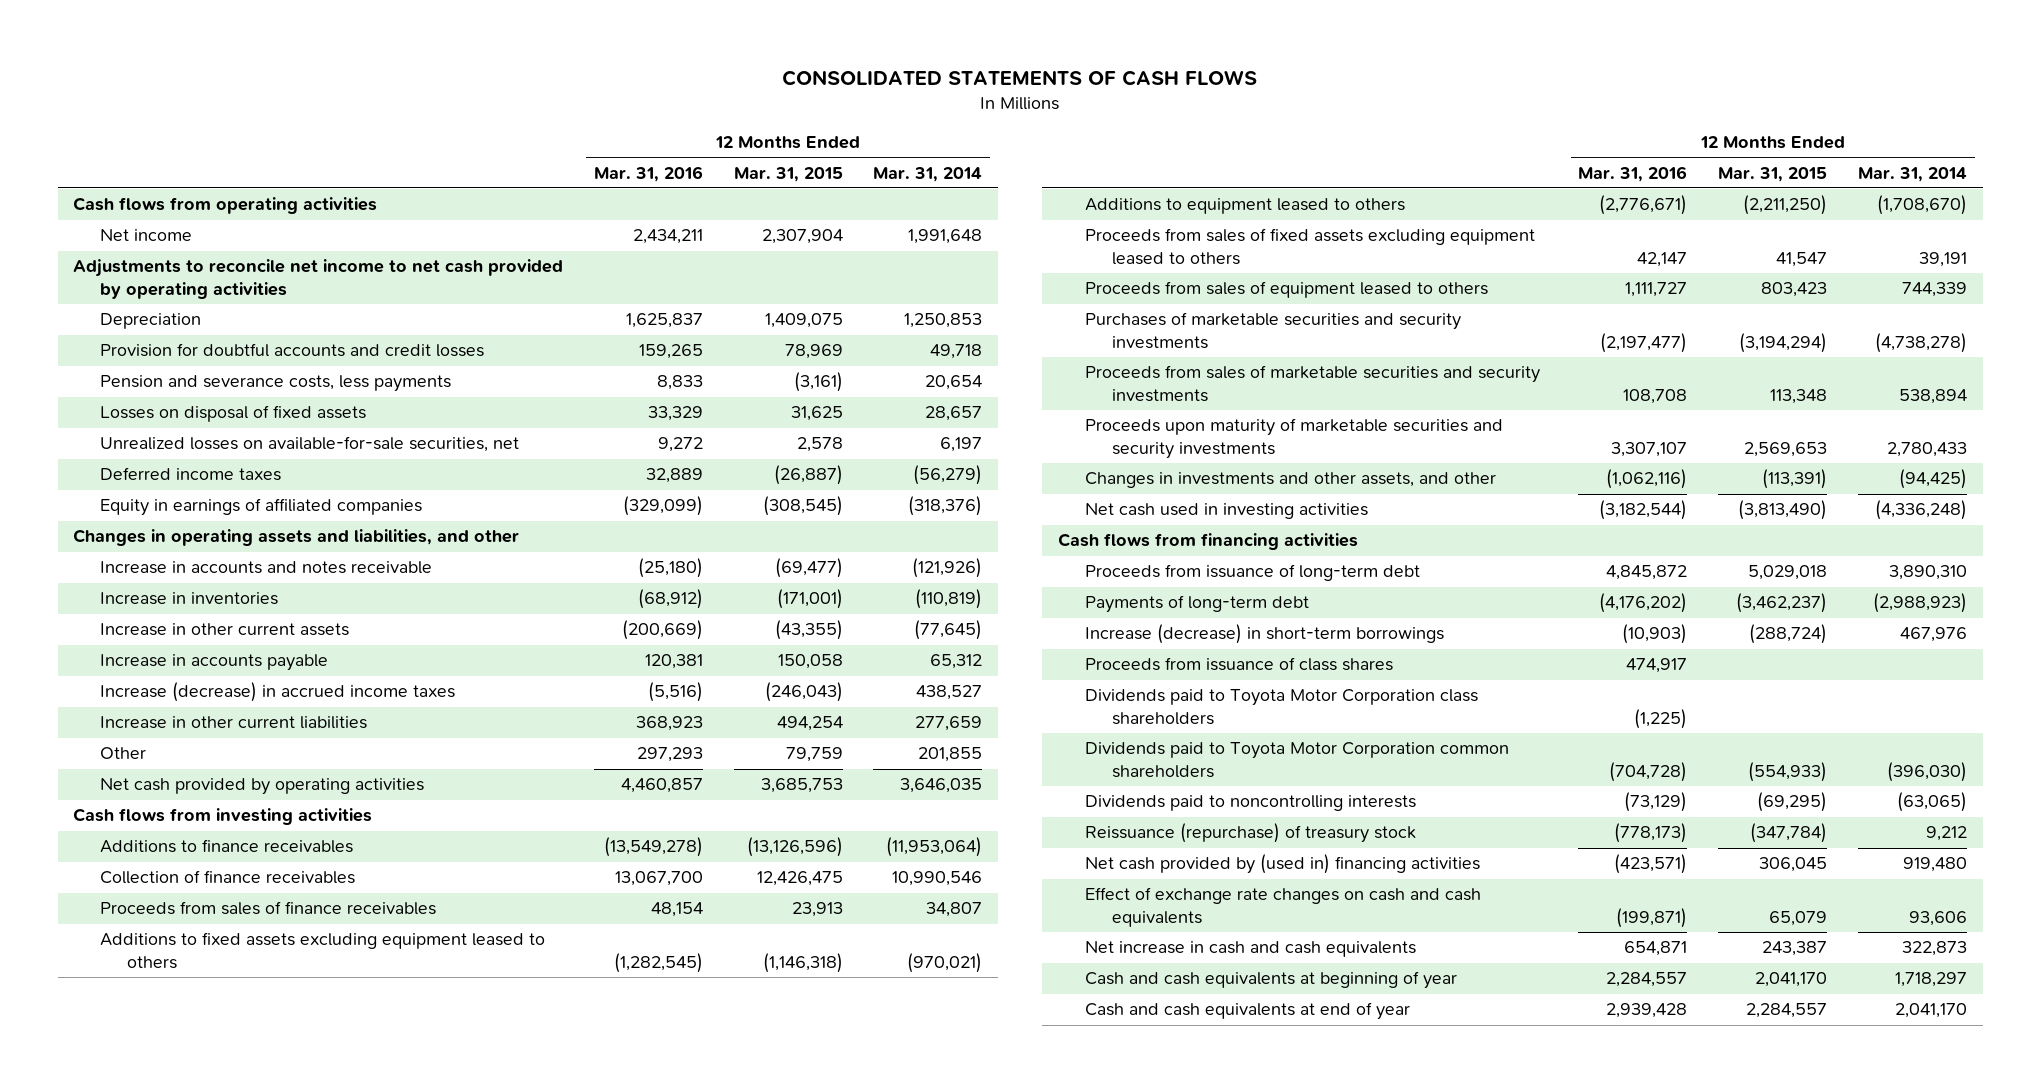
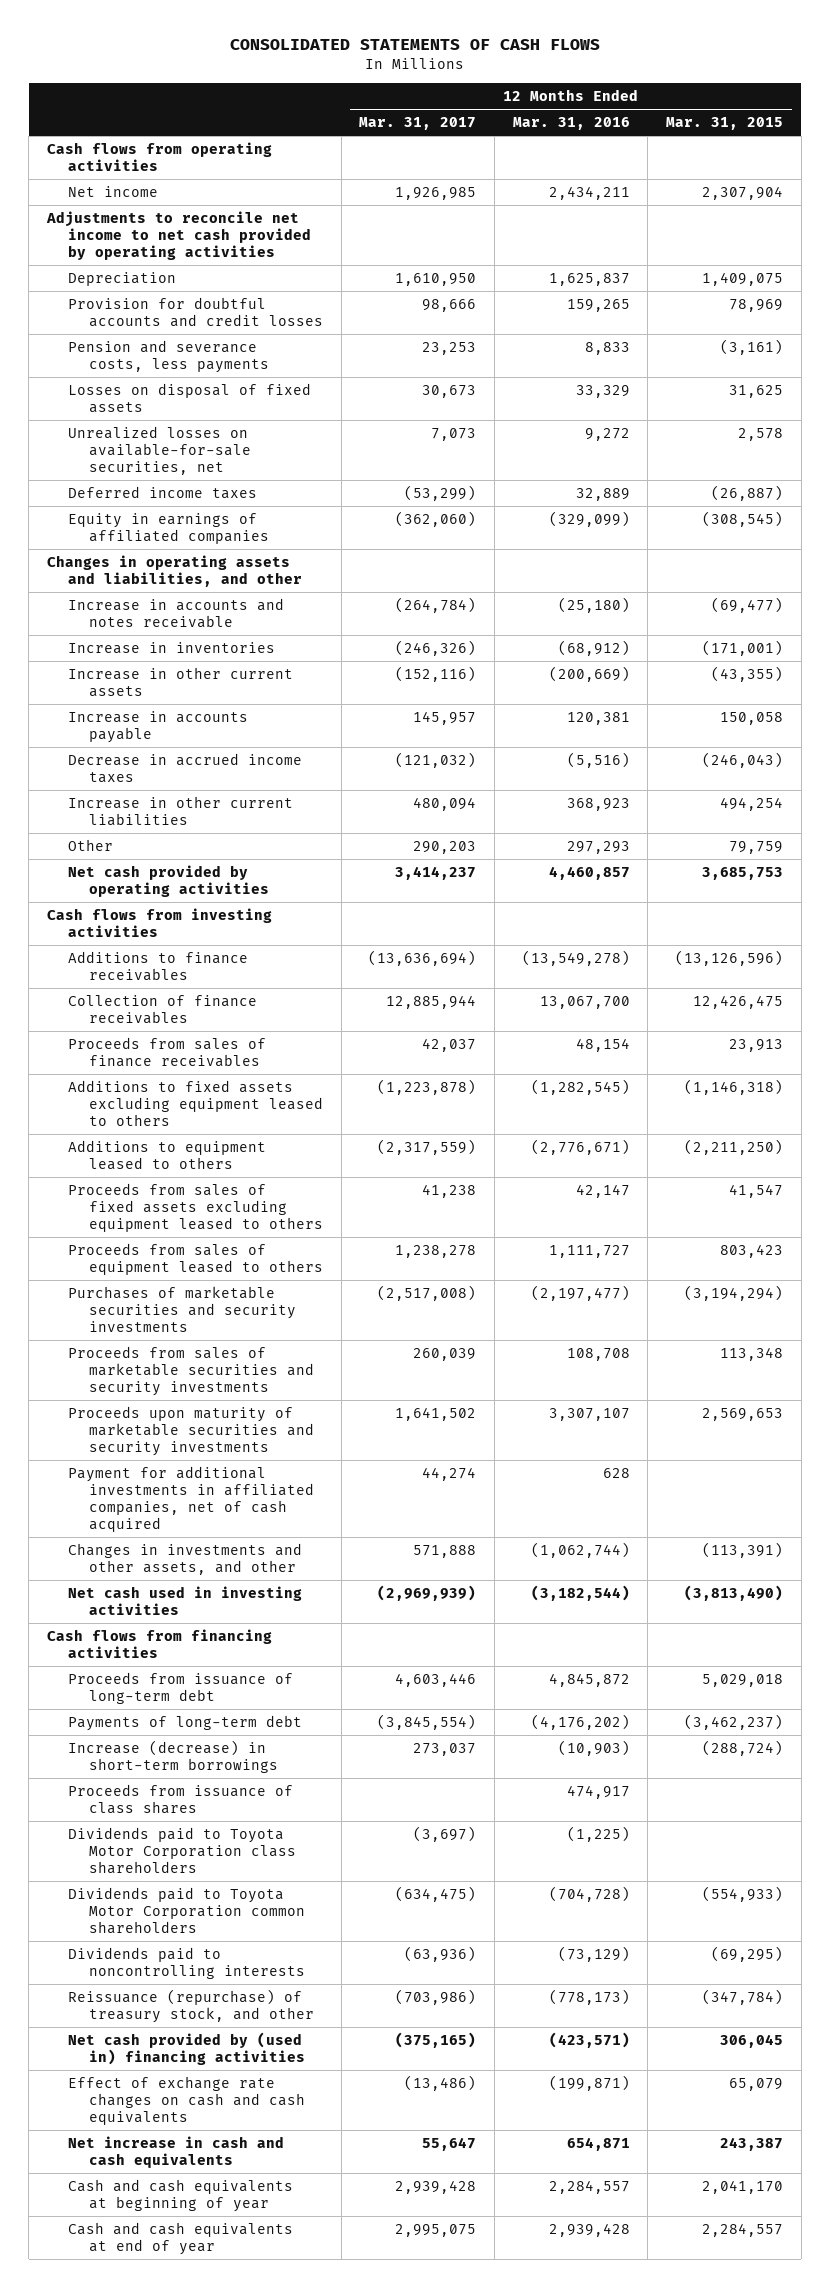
- | 12 Months Ended Mar. 31, 2016 | 12 Months Ended Mar. 31, 2015 | 12 Months Ended Mar. 31, 2014
+ | 12 Months Ended Mar. 31, 2017 | 12 Months Ended Mar. 31, 2016 | 12 Months Ended Mar. 31, 2015
- Increase (decrease) in accrued income taxes | (5,516) | (246,043) | 438,527
+ Decrease in accrued income taxes | (121,032) | (5,516) | (246,043)
- Changes in investments and other assets, and other | (1,062,116) | (113,391) | (94,425)
+ Payment for additional investments in affiliated companies, net of cash acquired | 44,274 | 628 |
+ Changes in investments and other assets, and other | 571,888 | (1,062,744) | (113,391)
- Reissuance (repurchase) of treasury stock | (778,173) | (347,784) | 9,212
+ Reissuance (repurchase) of treasury stock, and other | (703,986) | (778,173) | (347,784)

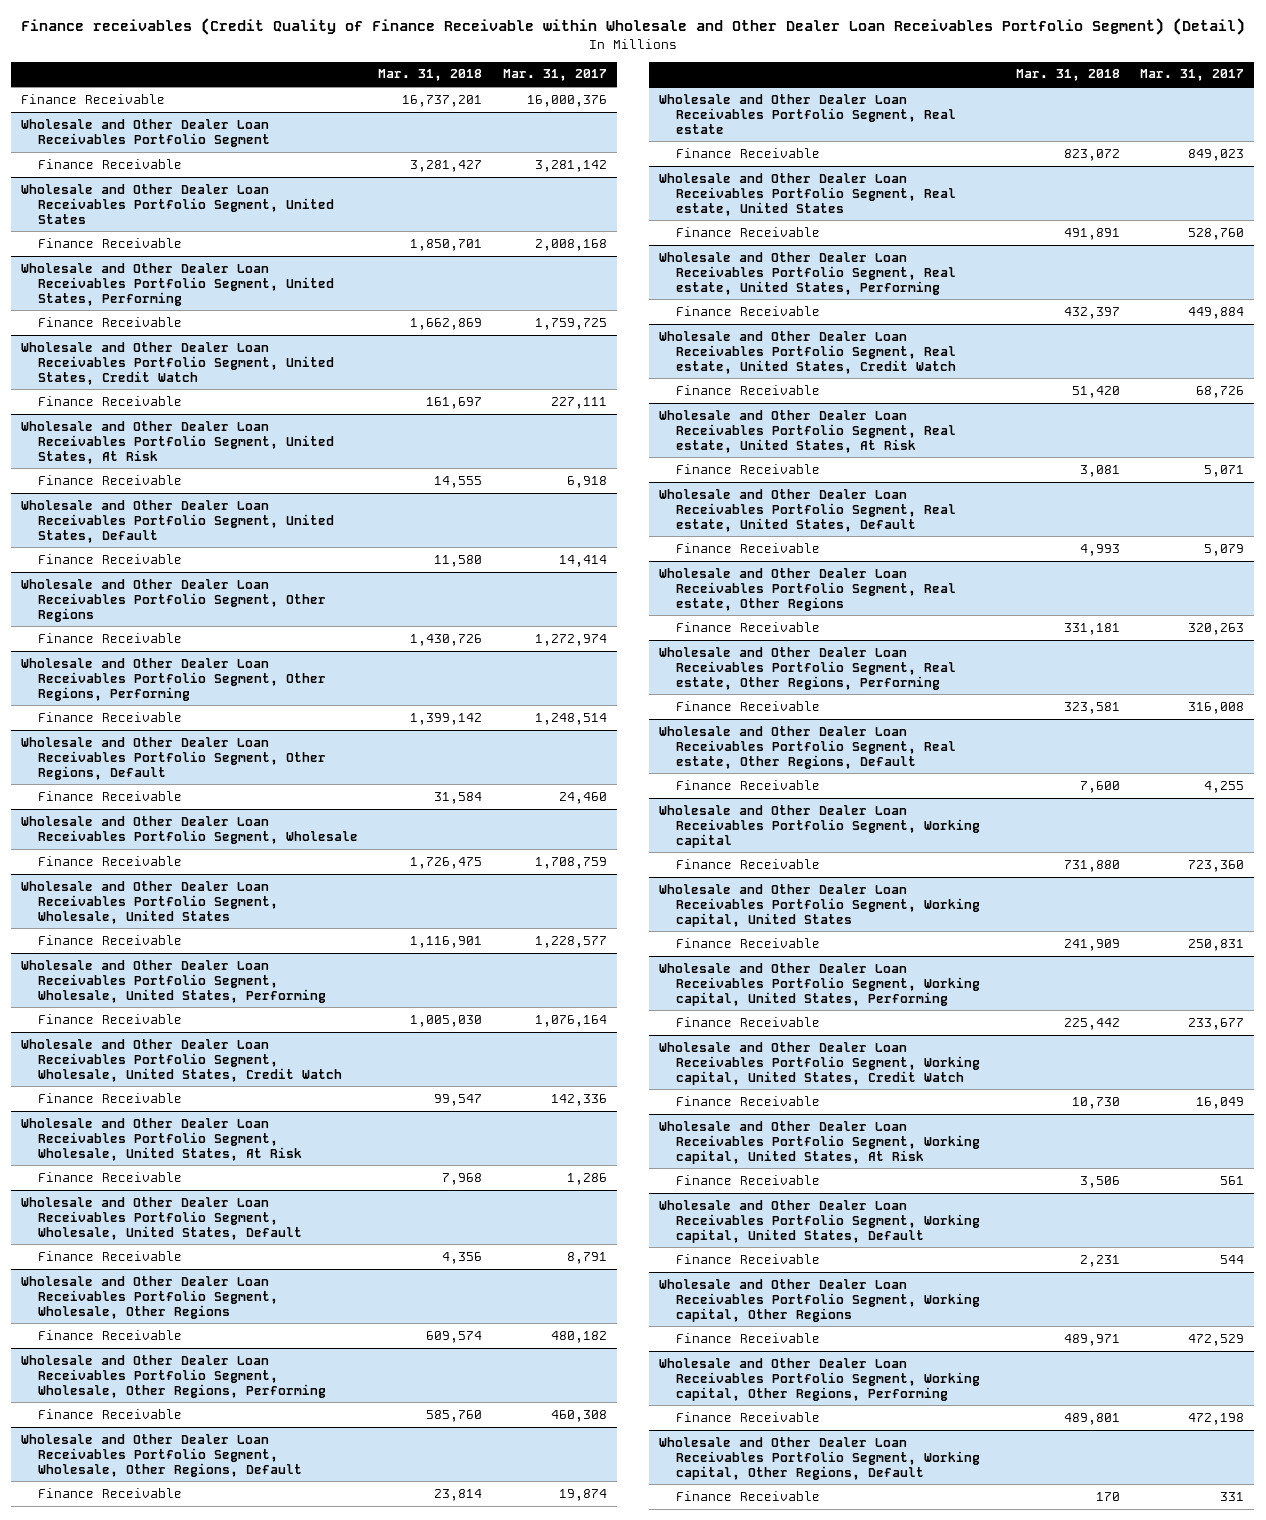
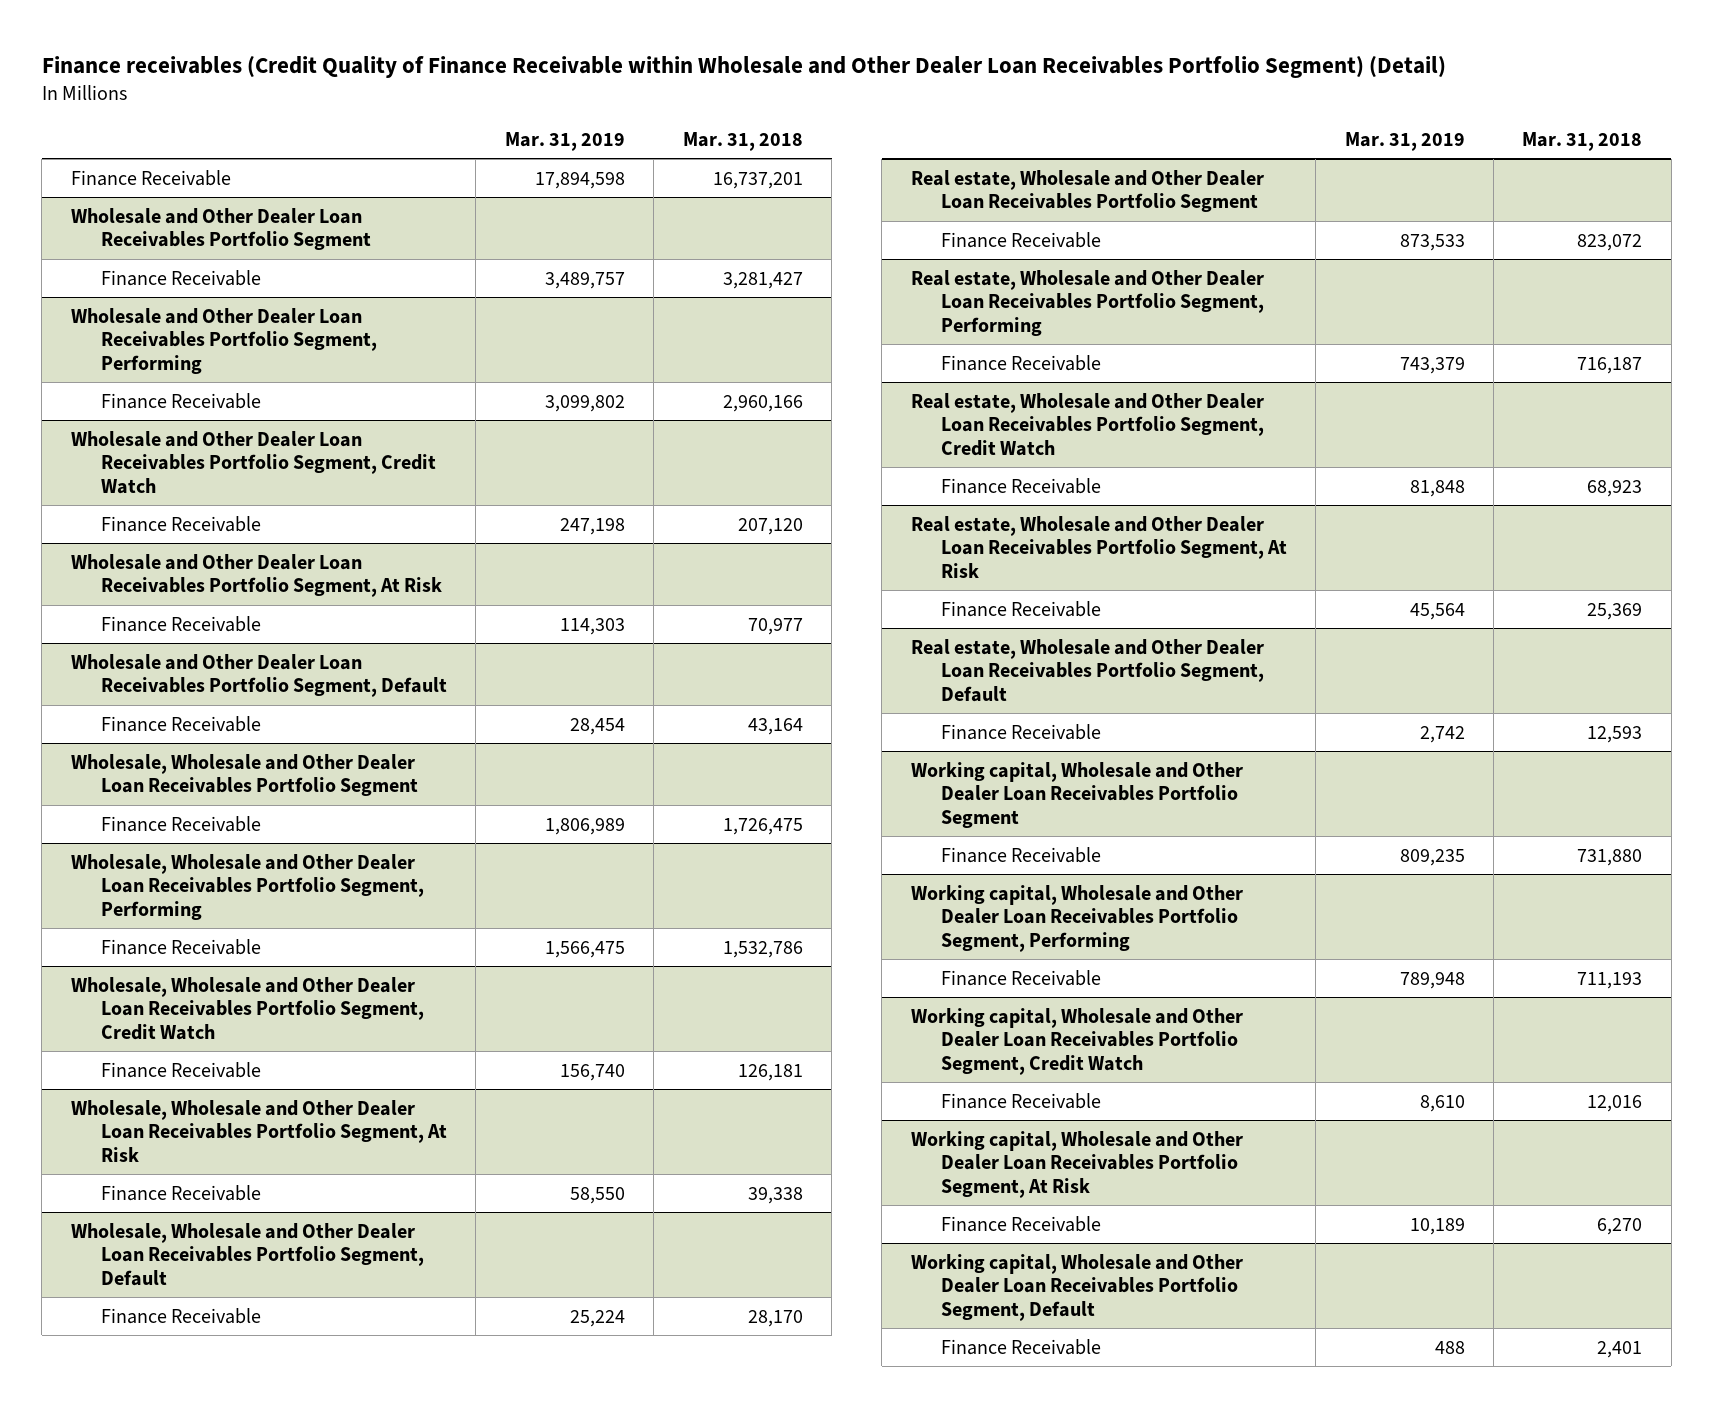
- | Mar. 31, 2018 | Mar. 31, 2017
+ | Mar. 31, 2019 | Mar. 31, 2018
- Wholesale and Other Dealer Loan Receivables Portfolio Segment, United States
- Finance Receivable | 1,850,701 | 2,008,168
- Wholesale and Other Dealer Loan Receivables Portfolio Segment, United States, Performing
- Finance Receivable | 1,662,869 | 1,759,725
- Wholesale and Other Dealer Loan Receivables Portfolio Segment, United States, Credit Watch
- Finance Receivable | 161,697 | 227,111
- Wholesale and Other Dealer Loan Receivables Portfolio Segment, United States, At Risk
- Finance Receivable | 14,555 | 6,918
- Wholesale and Other Dealer Loan Receivables Portfolio Segment, United States, Default
- Finance Receivable | 11,580 | 14,414
- Wholesale and Other Dealer Loan Receivables Portfolio Segment, Other Regions
- Finance Receivable | 1,430,726 | 1,272,974
- Wholesale and Other Dealer Loan Receivables Portfolio Segment, Other Regions, Performing
- Finance Receivable | 1,399,142 | 1,248,514
- Wholesale and Other Dealer Loan Receivables Portfolio Segment, Other Regions, Default
- Finance Receivable | 31,584 | 24,460
- Wholesale and Other Dealer Loan Receivables Portfolio Segment, Wholesale
+ Wholesale and Other Dealer Loan Receivables Portfolio Segment, Performing
+ Finance Receivable | 3,099,802 | 2,960,166
+ Wholesale and Other Dealer Loan Receivables Portfolio Segment, Credit Watch
+ Finance Receivable | 247,198 | 207,120
+ Wholesale and Other Dealer Loan Receivables Portfolio Segment, At Risk
+ Finance Receivable | 114,303 | 70,977
+ Wholesale and Other Dealer Loan Receivables Portfolio Segment, Default
+ Finance Receivable | 28,454 | 43,164
+ Wholesale, Wholesale and Other Dealer Loan Receivables Portfolio Segment
- Wholesale and Other Dealer Loan Receivables Portfolio Segment, Wholesale, United States
- Finance Receivable | 1,116,901 | 1,228,577
- Wholesale and Other Dealer Loan Receivables Portfolio Segment, Wholesale, United States, Performing
- Finance Receivable | 1,005,030 | 1,076,164
- Wholesale and Other Dealer Loan Receivables Portfolio Segment, Wholesale, United States, Credit Watch
- Finance Receivable | 99,547 | 142,336
- Wholesale and Other Dealer Loan Receivables Portfolio Segment, Wholesale, United States, At Risk
- Finance Receivable | 7,968 | 1,286
- Wholesale and Other Dealer Loan Receivables Portfolio Segment, Wholesale, United States, Default
- Finance Receivable | 4,356 | 8,791
- Wholesale and Other Dealer Loan Receivables Portfolio Segment, Wholesale, Other Regions
- Finance Receivable | 609,574 | 480,182
- Wholesale and Other Dealer Loan Receivables Portfolio Segment, Wholesale, Other Regions, Performing
- Finance Receivable | 585,760 | 460,308
- Wholesale and Other Dealer Loan Receivables Portfolio Segment, Wholesale, Other Regions, Default
- Finance Receivable | 23,814 | 19,874
- Wholesale and Other Dealer Loan Receivables Portfolio Segment, Real estate
+ Wholesale, Wholesale and Other Dealer Loan Receivables Portfolio Segment, Performing
+ Finance Receivable | 1,566,475 | 1,532,786
+ Wholesale, Wholesale and Other Dealer Loan Receivables Portfolio Segment, Credit Watch
+ Finance Receivable | 156,740 | 126,181
+ Wholesale, Wholesale and Other Dealer Loan Receivables Portfolio Segment, At Risk
+ Finance Receivable | 58,550 | 39,338
+ Wholesale, Wholesale and Other Dealer Loan Receivables Portfolio Segment, Default
+ Finance Receivable | 25,224 | 28,170
+ Real estate, Wholesale and Other Dealer Loan Receivables Portfolio Segment
- Wholesale and Other Dealer Loan Receivables Portfolio Segment, Real estate, United States
- Finance Receivable | 491,891 | 528,760
- Wholesale and Other Dealer Loan Receivables Portfolio Segment, Real estate, United States, Performing
- Finance Receivable | 432,397 | 449,884
- Wholesale and Other Dealer Loan Receivables Portfolio Segment, Real estate, United States, Credit Watch
- Finance Receivable | 51,420 | 68,726
- Wholesale and Other Dealer Loan Receivables Portfolio Segment, Real estate, United States, At Risk
- Finance Receivable | 3,081 | 5,071
- Wholesale and Other Dealer Loan Receivables Portfolio Segment, Real estate, United States, Default
- Finance Receivable | 4,993 | 5,079
- Wholesale and Other Dealer Loan Receivables Portfolio Segment, Real estate, Other Regions
- Finance Receivable | 331,181 | 320,263
- Wholesale and Other Dealer Loan Receivables Portfolio Segment, Real estate, Other Regions, Performing
- Finance Receivable | 323,581 | 316,008
- Wholesale and Other Dealer Loan Receivables Portfolio Segment, Real estate, Other Regions, Default
- Finance Receivable | 7,600 | 4,255
- Wholesale and Other Dealer Loan Receivables Portfolio Segment, Working capital
+ Real estate, Wholesale and Other Dealer Loan Receivables Portfolio Segment, Performing
+ Finance Receivable | 743,379 | 716,187
+ Real estate, Wholesale and Other Dealer Loan Receivables Portfolio Segment, Credit Watch
+ Finance Receivable | 81,848 | 68,923
+ Real estate, Wholesale and Other Dealer Loan Receivables Portfolio Segment, At Risk
+ Finance Receivable | 45,564 | 25,369
+ Real estate, Wholesale and Other Dealer Loan Receivables Portfolio Segment, Default
+ Finance Receivable | 2,742 | 12,593
+ Working capital, Wholesale and Other Dealer Loan Receivables Portfolio Segment
- Wholesale and Other Dealer Loan Receivables Portfolio Segment, Working capital, United States
- Finance Receivable | 241,909 | 250,831
- Wholesale and Other Dealer Loan Receivables Portfolio Segment, Working capital, United States, Performing
- Finance Receivable | 225,442 | 233,677
- Wholesale and Other Dealer Loan Receivables Portfolio Segment, Working capital, United States, Credit Watch
- Finance Receivable | 10,730 | 16,049
- Wholesale and Other Dealer Loan Receivables Portfolio Segment, Working capital, United States, At Risk
- Finance Receivable | 3,506 | 561
- Wholesale and Other Dealer Loan Receivables Portfolio Segment, Working capital, United States, Default
- Finance Receivable | 2,231 | 544
- Wholesale and Other Dealer Loan Receivables Portfolio Segment, Working capital, Other Regions
- Finance Receivable | 489,971 | 472,529
- Wholesale and Other Dealer Loan Receivables Portfolio Segment, Working capital, Other Regions, Performing
- Finance Receivable | 489,801 | 472,198
- Wholesale and Other Dealer Loan Receivables Portfolio Segment, Working capital, Other Regions, Default
- Finance Receivable | 170 | 331
+ Working capital, Wholesale and Other Dealer Loan Receivables Portfolio Segment, Performing
+ Finance Receivable | 789,948 | 711,193
+ Working capital, Wholesale and Other Dealer Loan Receivables Portfolio Segment, Credit Watch
+ Finance Receivable | 8,610 | 12,016
+ Working capital, Wholesale and Other Dealer Loan Receivables Portfolio Segment, At Risk
+ Finance Receivable | 10,189 | 6,270
+ Working capital, Wholesale and Other Dealer Loan Receivables Portfolio Segment, Default
+ Finance Receivable | 488 | 2,401

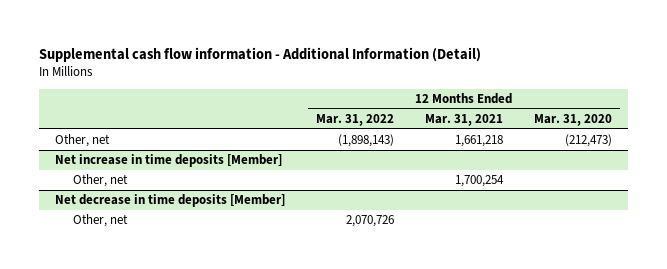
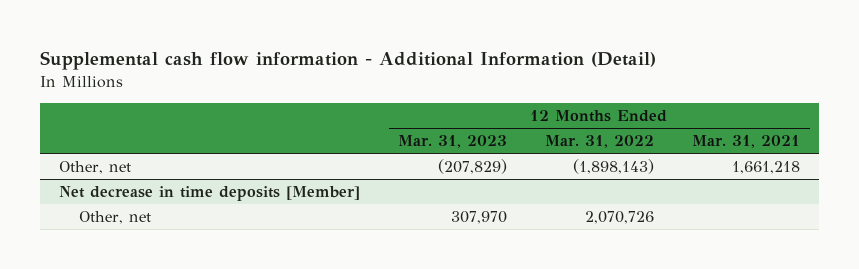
- | 12 Months Ended Mar. 31, 2022 | 12 Months Ended Mar. 31, 2021 | 12 Months Ended Mar. 31, 2020
+ | 12 Months Ended Mar. 31, 2023 | 12 Months Ended Mar. 31, 2022 | 12 Months Ended Mar. 31, 2021
- Net increase in time deposits [Member]
- Other, net | | 1,700,254 |

